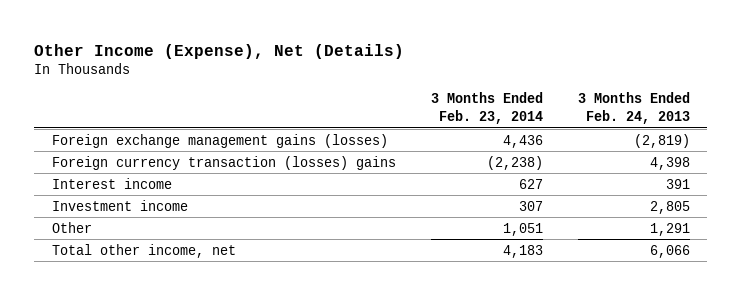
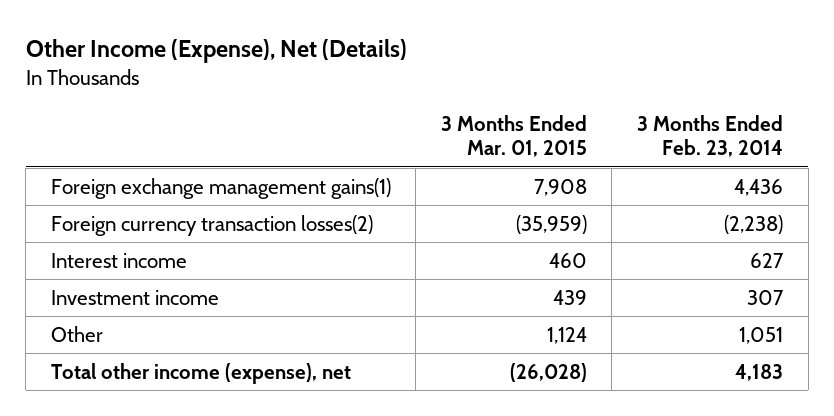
- | 3 Months Ended Feb. 23, 2014 | 3 Months Ended Feb. 24, 2013
+ | 3 Months Ended Mar. 01, 2015 | 3 Months Ended Feb. 23, 2014
- Foreign exchange management gains (losses) | 4,436 | (2,819)
- Foreign currency transaction (losses) gains | (2,238) | 4,398
+ Foreign exchange management gains(1) | 7,908 | 4,436
+ Foreign currency transaction losses(2) | (35,959) | (2,238)
- Total other income, net | 4,183 | 6,066
+ Total other income (expense), net | (26,028) | 4,183

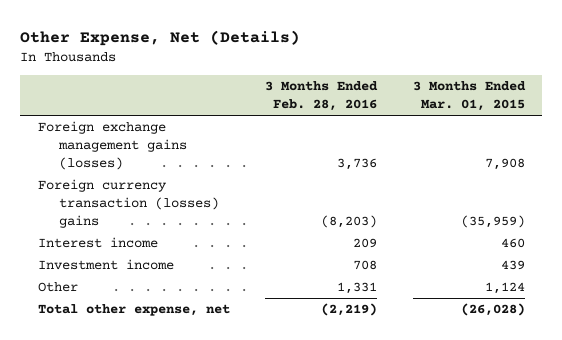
- Other Income (Expense), Net (Details)
+ Other Expense, Net (Details)
- | 3 Months Ended Mar. 01, 2015 | 3 Months Ended Feb. 23, 2014
+ | 3 Months Ended Feb. 28, 2016 | 3 Months Ended Mar. 01, 2015
- Foreign exchange management gains(1) | 7,908 | 4,436
- Foreign currency transaction losses(2) | (35,959) | (2,238)
+ Foreign exchange management gains (losses) | 3,736 | 7,908
+ Foreign currency transaction (losses) gains | (8,203) | (35,959)
- Total other income (expense), net | (26,028) | 4,183
+ Total other expense, net | (2,219) | (26,028)

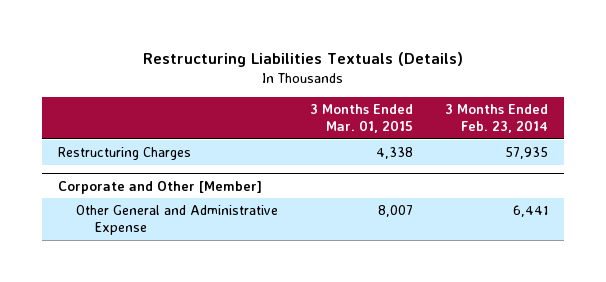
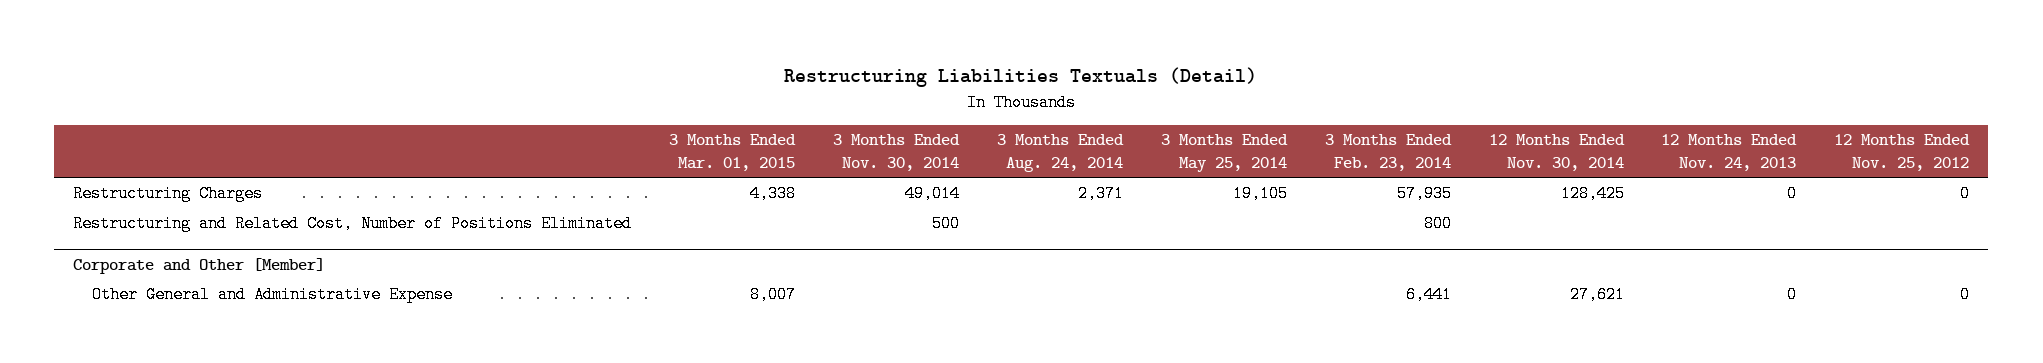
- Restructuring Liabilities Textuals (Details)
+ Restructuring Liabilities Textuals (Detail)
- | 3 Months Ended Mar. 01, 2015 | 3 Months Ended Feb. 23, 2014
+ | 3 Months Ended Mar. 01, 2015 | 3 Months Ended Nov. 30, 2014 | 3 Months Ended Aug. 24, 2014 | 3 Months Ended May 25, 2014 | 3 Months Ended Feb. 23, 2014 | 12 Months Ended Nov. 30, 2014 | 12 Months Ended Nov. 24, 2013 | 12 Months Ended Nov. 25, 2012
+ Restructuring and Related Cost, Number of Positions Eliminated | | 500 | | | 800 | | |

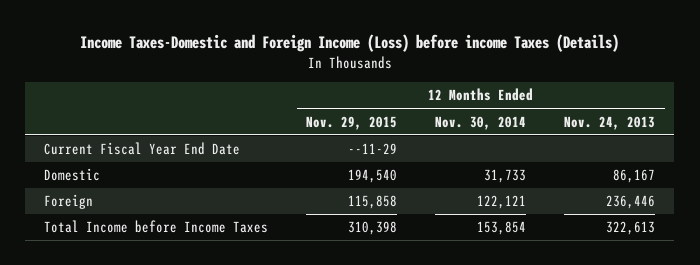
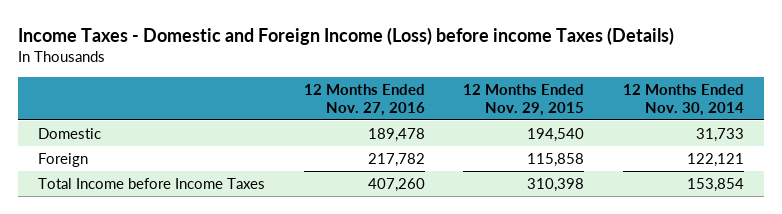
- Income Taxes-Domestic and Foreign Income (Loss) before income Taxes (Details)
+ Income Taxes - Domestic and Foreign Income (Loss) before income Taxes (Details)
- | 12 Months Ended Nov. 29, 2015 | 12 Months Ended Nov. 30, 2014 | 12 Months Ended Nov. 24, 2013
+ | 12 Months Ended Nov. 27, 2016 | 12 Months Ended Nov. 29, 2015 | 12 Months Ended Nov. 30, 2014
- Current Fiscal Year End Date | --11-29 | |

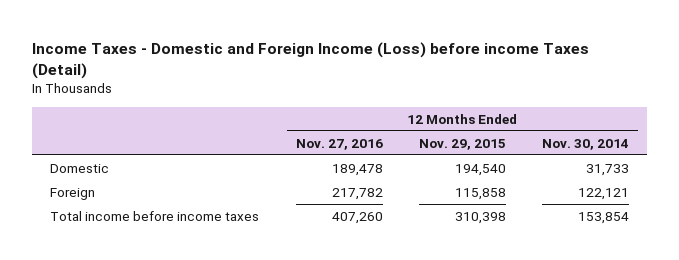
- Income Taxes - Domestic and Foreign Income (Loss) before income Taxes (Details)
+ Income Taxes - Domestic and Foreign Income (Loss) before income Taxes (Detail)
- Total Income before Income Taxes | 407,260 | 310,398 | 153,854
+ Total income before income taxes | 407,260 | 310,398 | 153,854

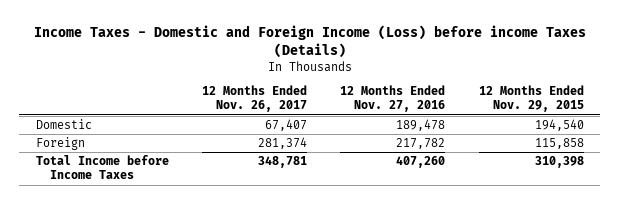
- Income Taxes - Domestic and Foreign Income (Loss) before income Taxes (Detail)
+ Income Taxes - Domestic and Foreign Income (Loss) before income Taxes (Details)
- | 12 Months Ended Nov. 27, 2016 | 12 Months Ended Nov. 29, 2015 | 12 Months Ended Nov. 30, 2014
+ | 12 Months Ended Nov. 26, 2017 | 12 Months Ended Nov. 27, 2016 | 12 Months Ended Nov. 29, 2015
- Total income before income taxes | 407,260 | 310,398 | 153,854
+ Total Income before Income Taxes | 348,781 | 407,260 | 310,398

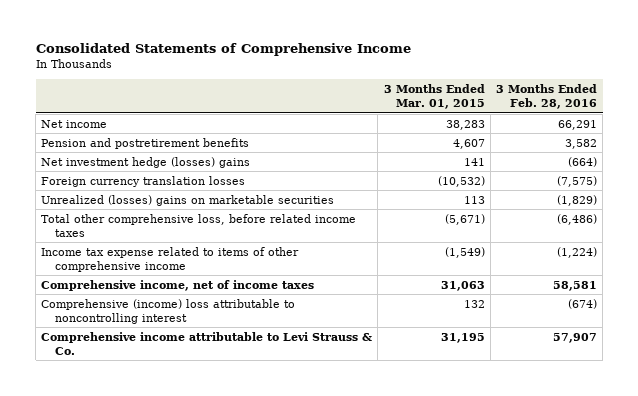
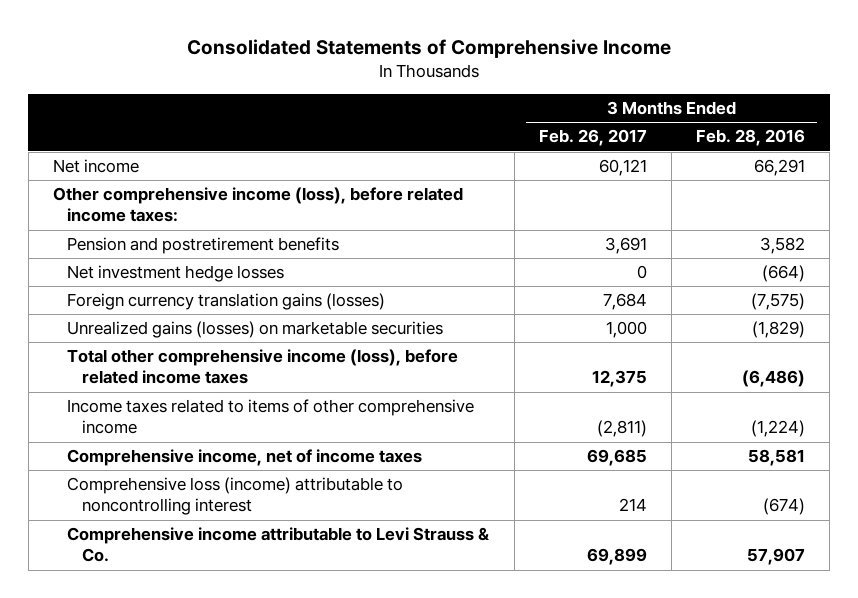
- | 3 Months Ended Mar. 01, 2015 | 3 Months Ended Feb. 28, 2016
+ | 3 Months Ended Feb. 26, 2017 | 3 Months Ended Feb. 28, 2016
+ Other comprehensive income (loss), before related income taxes:
- Net investment hedge (losses) gains | 141 | (664)
- Foreign currency translation losses | (10,532) | (7,575)
- Unrealized (losses) gains on marketable securities | 113 | (1,829)
- Total other comprehensive loss, before related income taxes | (5,671) | (6,486)
- Income tax expense related to items of other comprehensive income | (1,549) | (1,224)
+ Net investment hedge losses | 0 | (664)
+ Foreign currency translation gains (losses) | 7,684 | (7,575)
+ Unrealized gains (losses) on marketable securities | 1,000 | (1,829)
+ Total other comprehensive income (loss), before related income taxes | 12,375 | (6,486)
+ Income taxes related to items of other comprehensive income | (2,811) | (1,224)
- Comprehensive (income) loss attributable to noncontrolling interest | 132 | (674)
+ Comprehensive loss (income) attributable to noncontrolling interest | 214 | (674)

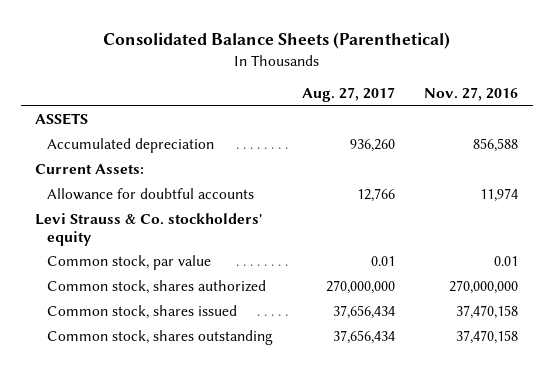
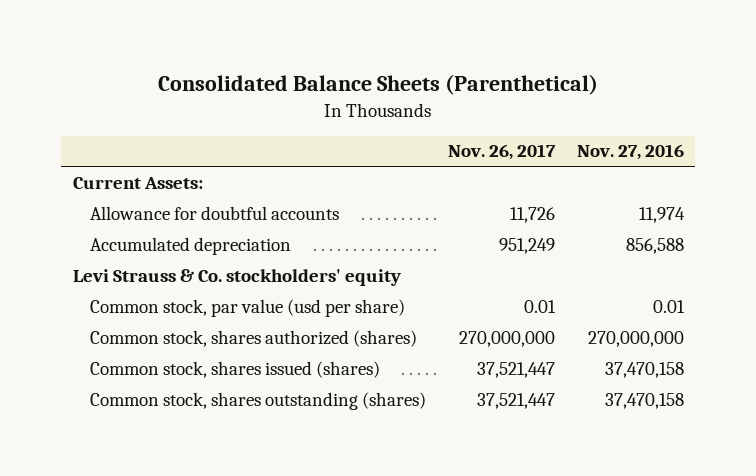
- | Aug. 27, 2017 | Nov. 27, 2016
+ | Nov. 26, 2017 | Nov. 27, 2016
- ASSETS
moved down: Accumulated depreciation | 951,249 | 856,588
- Common stock, par value | 0.01 | 0.01
- Common stock, shares authorized | 270,000,000 | 270,000,000
- Common stock, shares issued | 37,656,434 | 37,470,158
- Common stock, shares outstanding | 37,656,434 | 37,470,158
+ Common stock, par value (usd per share) | 0.01 | 0.01
+ Common stock, shares authorized (shares) | 270,000,000 | 270,000,000
+ Common stock, shares issued (shares) | 37,521,447 | 37,470,158
+ Common stock, shares outstanding (shares) | 37,521,447 | 37,470,158

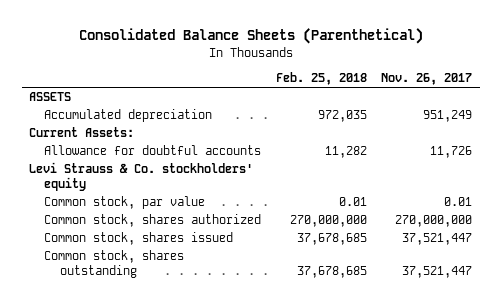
- | Nov. 26, 2017 | Nov. 27, 2016
+ | Feb. 25, 2018 | Nov. 26, 2017
+ ASSETS
moved up: Accumulated depreciation | 972,035 | 951,249
- Common stock, par value (usd per share) | 0.01 | 0.01
- Common stock, shares authorized (shares) | 270,000,000 | 270,000,000
- Common stock, shares issued (shares) | 37,521,447 | 37,470,158
- Common stock, shares outstanding (shares) | 37,521,447 | 37,470,158
+ Common stock, par value | 0.01 | 0.01
+ Common stock, shares authorized | 270,000,000 | 270,000,000
+ Common stock, shares issued | 37,678,685 | 37,521,447
+ Common stock, shares outstanding | 37,678,685 | 37,521,447

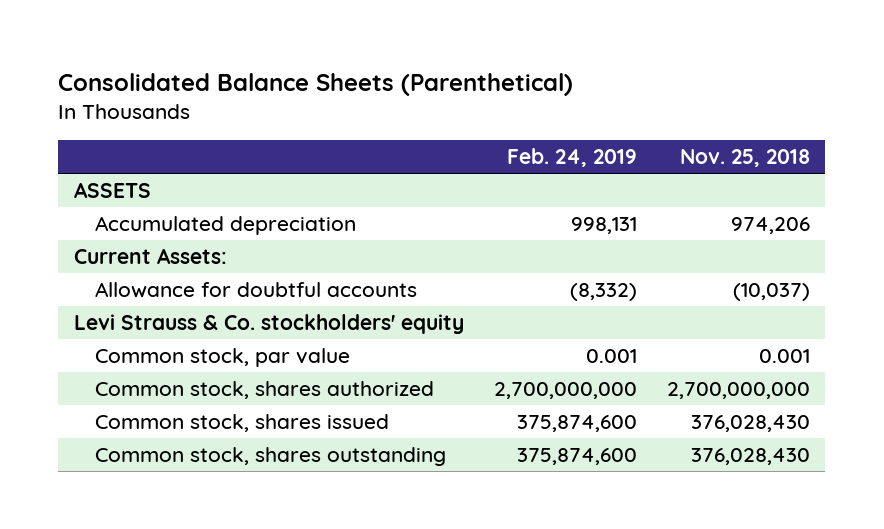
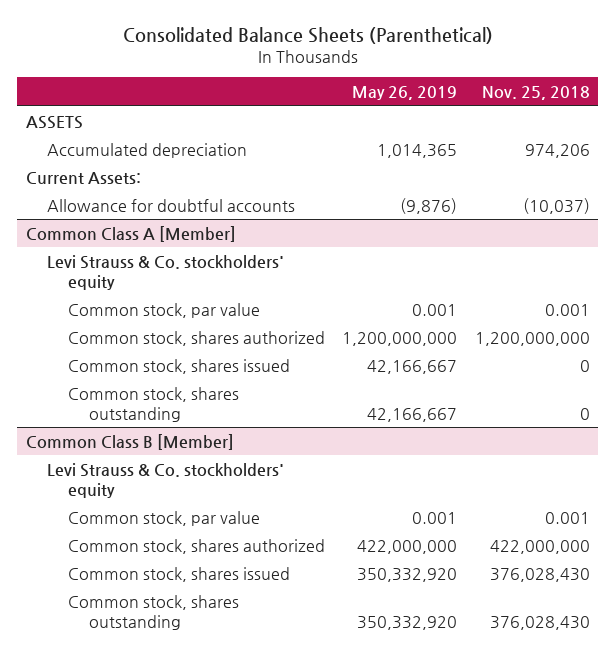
- | Feb. 24, 2019 | Nov. 25, 2018
+ | May 26, 2019 | Nov. 25, 2018
+ Common Class A [Member]
- Common stock, shares authorized | 2,700,000,000 | 2,700,000,000
+ Common stock, shares authorized | 1,200,000,000 | 1,200,000,000
+ Common stock, shares issued | 42,166,667 | 0
+ Common stock, shares outstanding | 42,166,667 | 0
+ Common Class B [Member]
+ Levi Strauss & Co. stockholders' equity
+ Common stock, par value | 0.001 | 0.001
+ Common stock, shares authorized | 422,000,000 | 422,000,000

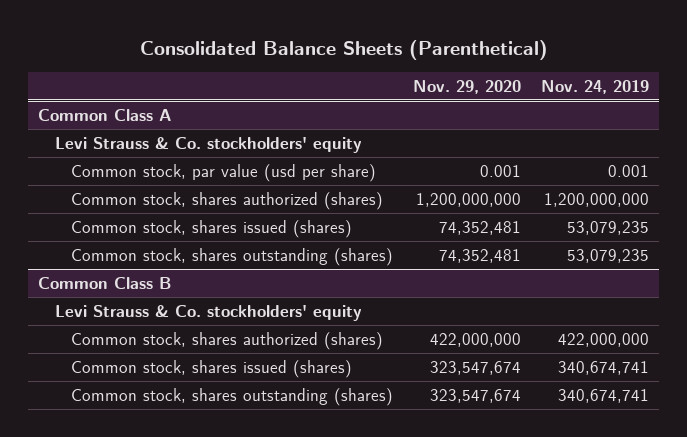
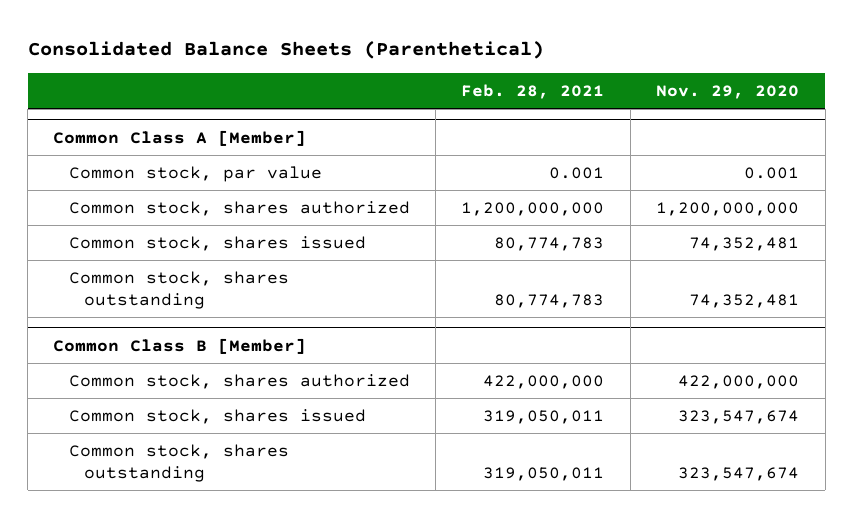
- | Nov. 29, 2020 | Nov. 24, 2019
+ | Feb. 28, 2021 | Nov. 29, 2020
- Common Class A
- Levi Strauss & Co. stockholders' equity
- Common stock, par value (usd per share) | 0.001 | 0.001
- Common stock, shares authorized (shares) | 1,200,000,000 | 1,200,000,000
- Common stock, shares issued (shares) | 74,352,481 | 53,079,235
- Common stock, shares outstanding (shares) | 74,352,481 | 53,079,235
- Common Class B
- Levi Strauss & Co. stockholders' equity
- Common stock, shares authorized (shares) | 422,000,000 | 422,000,000
- Common stock, shares issued (shares) | 323,547,674 | 340,674,741
- Common stock, shares outstanding (shares) | 323,547,674 | 340,674,741
+ Common Class A [Member]
+ Common stock, par value | 0.001 | 0.001
+ Common stock, shares authorized | 1,200,000,000 | 1,200,000,000
+ Common stock, shares issued | 80,774,783 | 74,352,481
+ Common stock, shares outstanding | 80,774,783 | 74,352,481
+ Common Class B [Member]
+ Common stock, shares authorized | 422,000,000 | 422,000,000
+ Common stock, shares issued | 319,050,011 | 323,547,674
+ Common stock, shares outstanding | 319,050,011 | 323,547,674

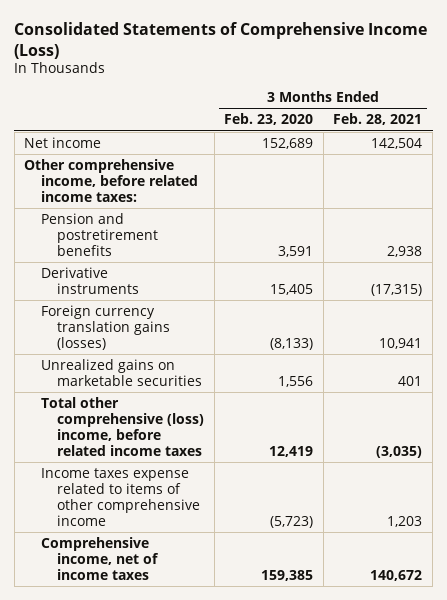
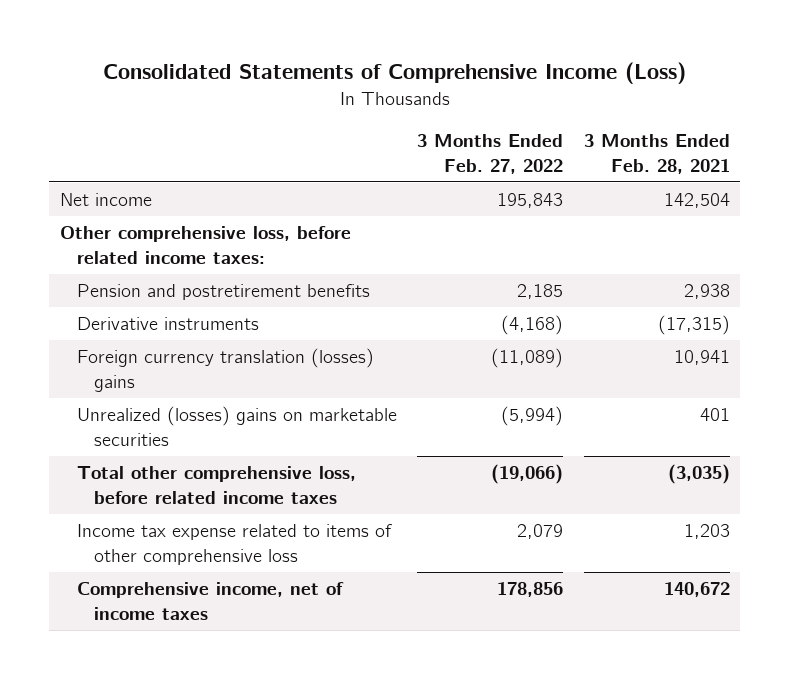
- | 3 Months Ended Feb. 23, 2020 | 3 Months Ended Feb. 28, 2021
+ | 3 Months Ended Feb. 27, 2022 | 3 Months Ended Feb. 28, 2021
- Other comprehensive income, before related income taxes:
+ Other comprehensive loss, before related income taxes:
- Foreign currency translation gains (losses) | (8,133) | 10,941
- Unrealized gains on marketable securities | 1,556 | 401
- Total other comprehensive (loss) income, before related income taxes | 12,419 | (3,035)
- Income taxes expense related to items of other comprehensive income | (5,723) | 1,203
+ Foreign currency translation (losses) gains | (11,089) | 10,941
+ Unrealized (losses) gains on marketable securities | (5,994) | 401
+ Total other comprehensive loss, before related income taxes | (19,066) | (3,035)
+ Income tax expense related to items of other comprehensive loss | 2,079 | 1,203

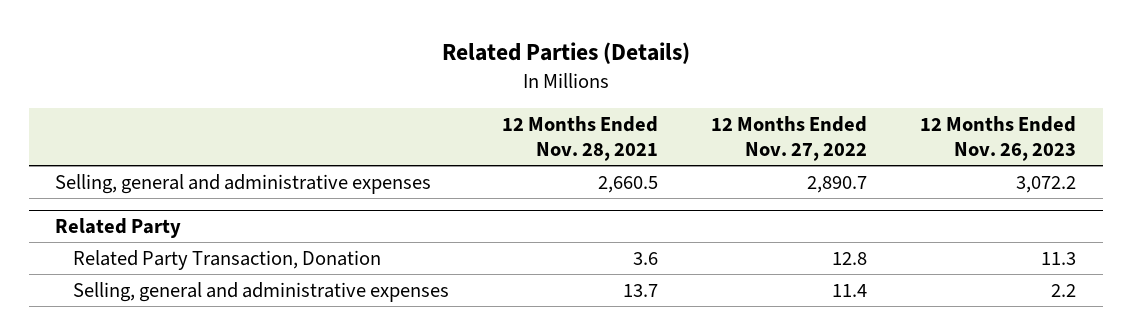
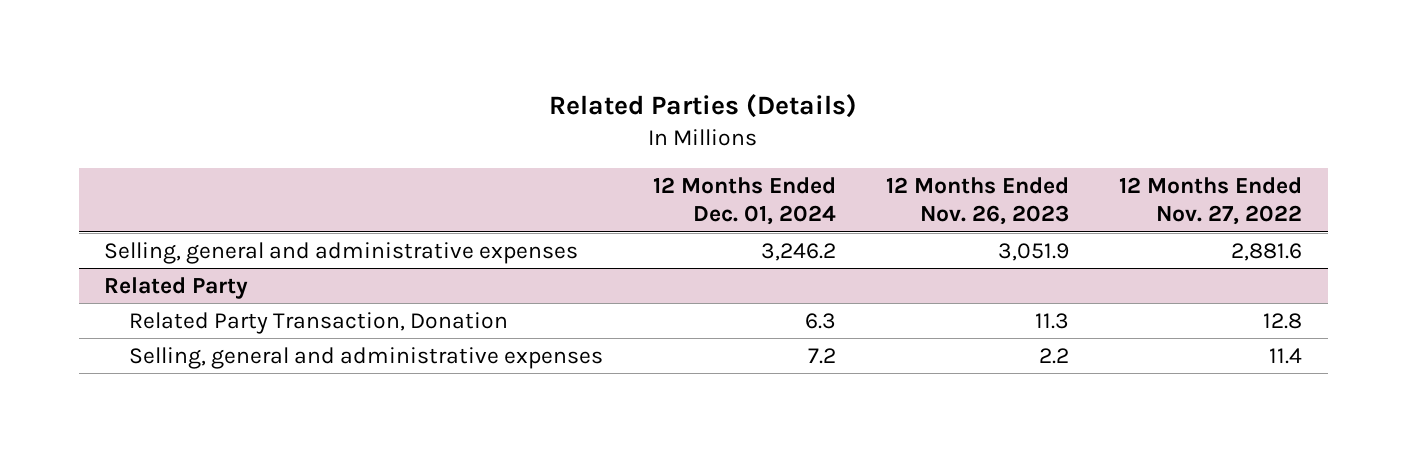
- | 12 Months Ended Nov. 28, 2021 | 12 Months Ended Nov. 27, 2022 | 12 Months Ended Nov. 26, 2023
+ | 12 Months Ended Dec. 01, 2024 | 12 Months Ended Nov. 26, 2023 | 12 Months Ended Nov. 27, 2022
- Selling, general and administrative expenses | 2,660.5 | 2,890.7 | 3,072.2
+ Selling, general and administrative expenses | 3,246.2 | 3,051.9 | 2,881.6

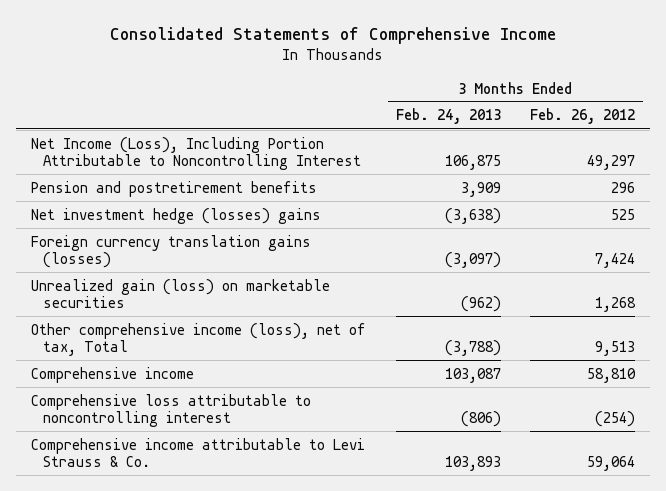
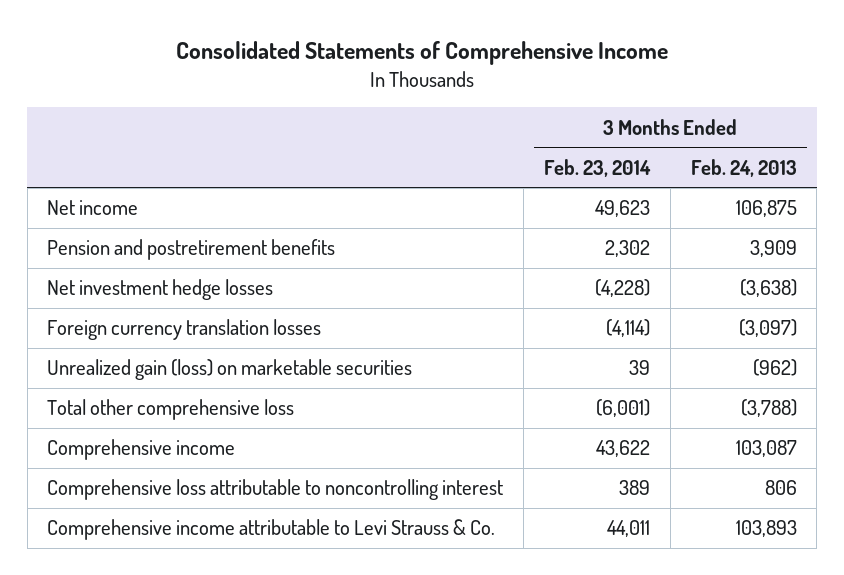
- | 3 Months Ended Feb. 24, 2013 | 3 Months Ended Feb. 26, 2012
+ | 3 Months Ended Feb. 23, 2014 | 3 Months Ended Feb. 24, 2013
- Net Income (Loss), Including Portion Attributable to Noncontrolling Interest | 106,875 | 49,297
+ Net income | 49,623 | 106,875
- Net investment hedge (losses) gains | (3,638) | 525
- Foreign currency translation gains (losses) | (3,097) | 7,424
+ Net investment hedge losses | (4,228) | (3,638)
+ Foreign currency translation losses | (4,114) | (3,097)
- Other comprehensive income (loss), net of tax, Total | (3,788) | 9,513
+ Total other comprehensive loss | (6,001) | (3,788)
- Comprehensive loss attributable to noncontrolling interest | (806) | (254)
+ Comprehensive loss attributable to noncontrolling interest | 389 | 806

